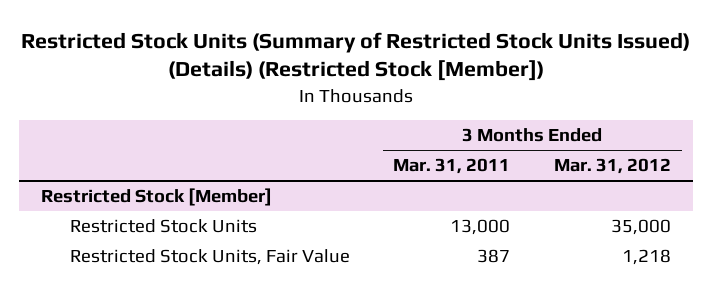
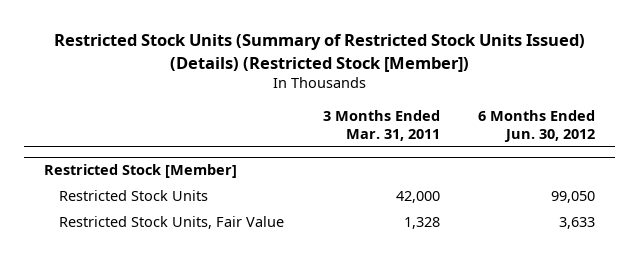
- | 3 Months Ended Mar. 31, 2011 | 3 Months Ended Mar. 31, 2012
+ | 3 Months Ended Mar. 31, 2011 | 6 Months Ended Jun. 30, 2012
@ Restricted Stock [Member]
- Restricted Stock Units | 13,000 | 35,000
- Restricted Stock Units, Fair Value | 387 | 1,218
+ Restricted Stock Units | 42,000 | 99,050
+ Restricted Stock Units, Fair Value | 1,328 | 3,633

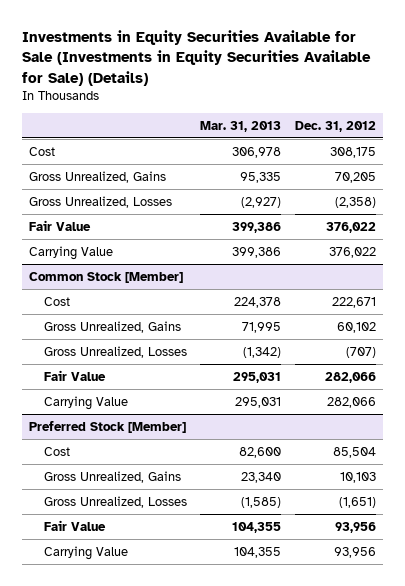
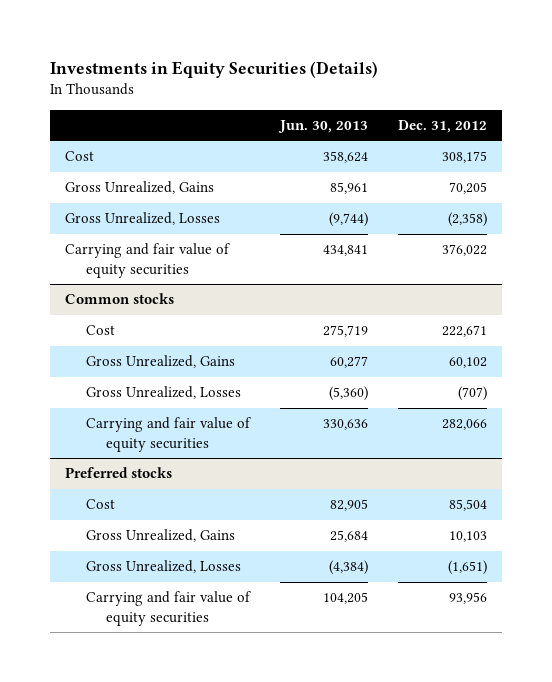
- Investments in Equity Securities Available for Sale (Investments in Equity Securities Available for Sale) (Details)
+ Investments in Equity Securities (Details)
- | Mar. 31, 2013 | Dec. 31, 2012
+ | Jun. 30, 2013 | Dec. 31, 2012
- Fair Value | 399,386 | 376,022
- Carrying Value | 399,386 | 376,022
- Common Stock [Member]
+ Carrying and fair value of equity securities | 434,841 | 376,022
+ Common stocks
- Fair Value | 295,031 | 282,066
- Carrying Value | 295,031 | 282,066
- Preferred Stock [Member]
+ Carrying and fair value of equity securities | 330,636 | 282,066
+ Preferred stocks
- Fair Value | 104,355 | 93,956
- Carrying Value | 104,355 | 93,956
+ Carrying and fair value of equity securities | 104,205 | 93,956

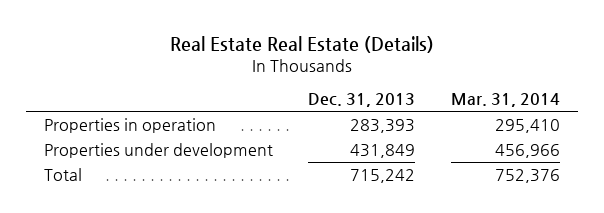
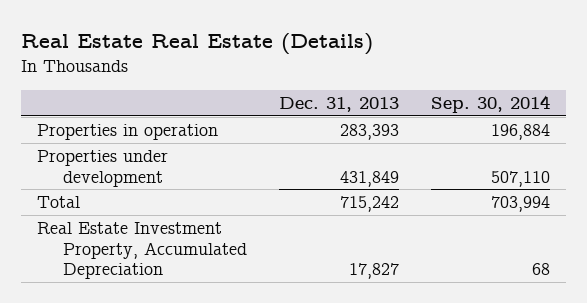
- | Dec. 31, 2013 | Mar. 31, 2014
+ | Dec. 31, 2013 | Sep. 30, 2014
+ Real Estate Investment Property, Accumulated Depreciation | 17,827 | 68

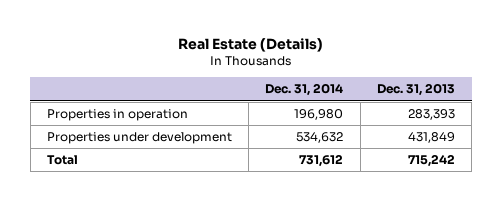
- Real Estate Real Estate (Details)
+ Real Estate (Details)
- | Dec. 31, 2013 | Sep. 30, 2014
+ | Dec. 31, 2014 | Dec. 31, 2013
- Real Estate Investment Property, Accumulated Depreciation | 17,827 | 68

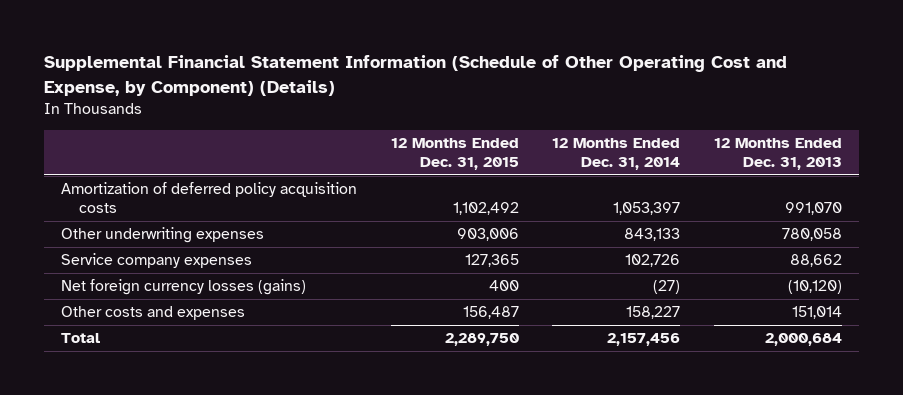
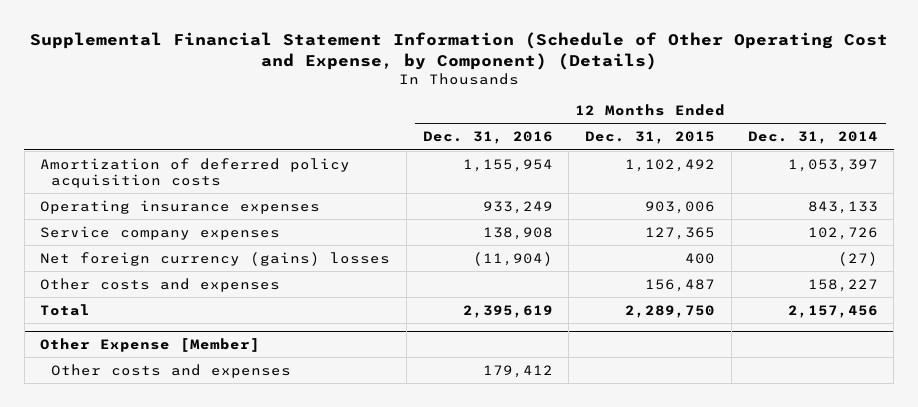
- | 12 Months Ended Dec. 31, 2015 | 12 Months Ended Dec. 31, 2014 | 12 Months Ended Dec. 31, 2013
+ | 12 Months Ended Dec. 31, 2016 | 12 Months Ended Dec. 31, 2015 | 12 Months Ended Dec. 31, 2014
- Other underwriting expenses | 903,006 | 843,133 | 780,058
+ Operating insurance expenses | 933,249 | 903,006 | 843,133
- Net foreign currency losses (gains) | 400 | (27) | (10,120)
+ Net foreign currency (gains) losses | (11,904) | 400 | (27)
+ Other Expense [Member]
+ Other costs and expenses | 179,412 | |

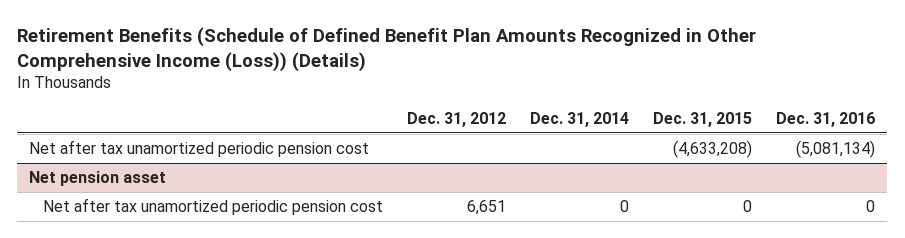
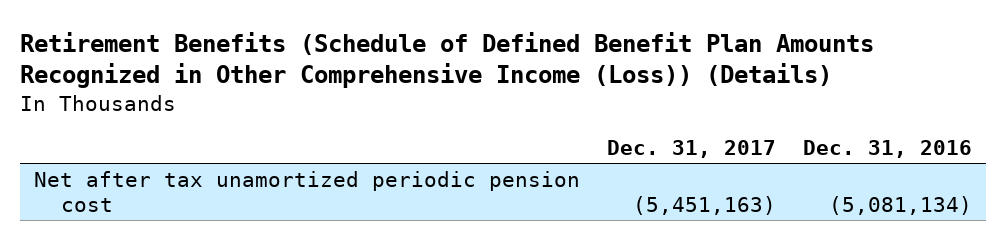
- | Dec. 31, 2012 | Dec. 31, 2014 | Dec. 31, 2015 | Dec. 31, 2016
+ | Dec. 31, 2017 | Dec. 31, 2016
- Net pension asset
- Net after tax unamortized periodic pension cost | 6,651 | 0 | 0 | 0

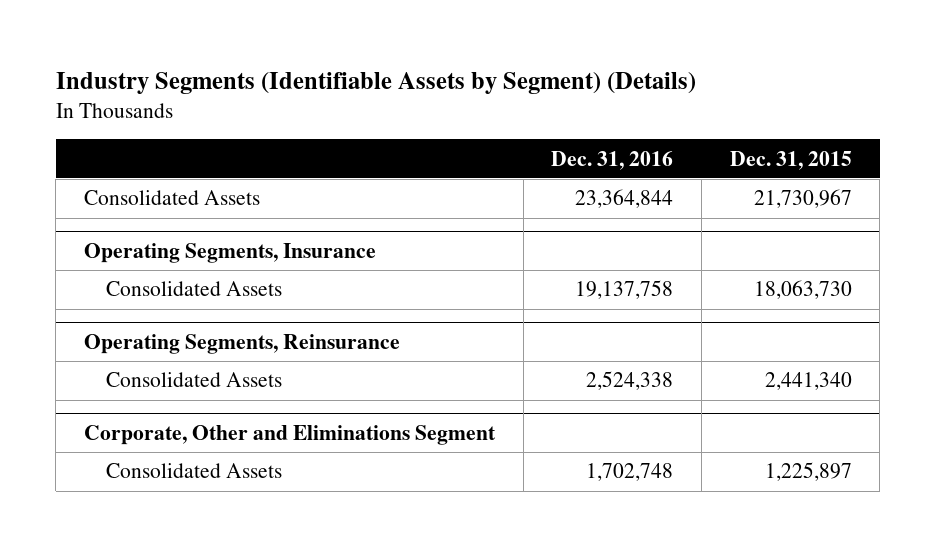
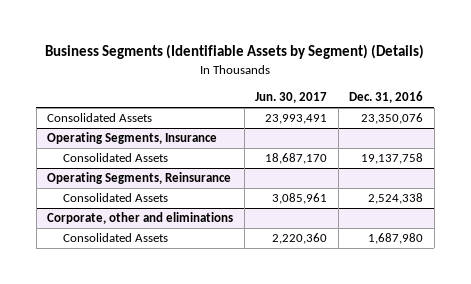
- Industry Segments (Identifiable Assets by Segment) (Details)
+ Business Segments (Identifiable Assets by Segment) (Details)
- | Dec. 31, 2016 | Dec. 31, 2015
+ | Jun. 30, 2017 | Dec. 31, 2016
- Consolidated Assets | 23,364,844 | 21,730,967
+ Consolidated Assets | 23,993,491 | 23,350,076
- Corporate, Other and Eliminations Segment
- Consolidated Assets | 1,702,748 | 1,225,897
+ Corporate, other and eliminations
+ Consolidated Assets | 2,220,360 | 1,687,980

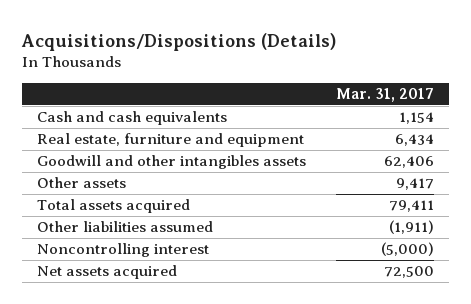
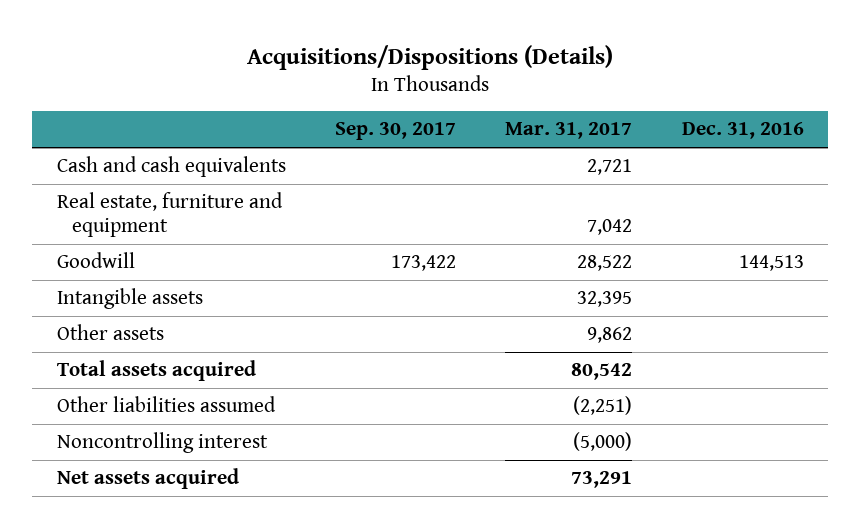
- | Mar. 31, 2017
+ | Sep. 30, 2017 | Mar. 31, 2017 | Dec. 31, 2016
- Cash and cash equivalents | 1,154
- Real estate, furniture and equipment | 6,434
- Goodwill and other intangibles assets | 62,406
- Other assets | 9,417
- Total assets acquired | 79,411
- Other liabilities assumed | (1,911)
+ Cash and cash equivalents | | 2,721 |
+ Real estate, furniture and equipment | | 7,042 |
+ Goodwill | 173,422 | 28,522 | 144,513
+ Intangible assets | | 32,395 |
+ Other assets | | 9,862 |
+ Total assets acquired | | 80,542 |
+ Other liabilities assumed | | (2,251) |
- Net assets acquired | 72,500
+ Net assets acquired | | 73,291 |

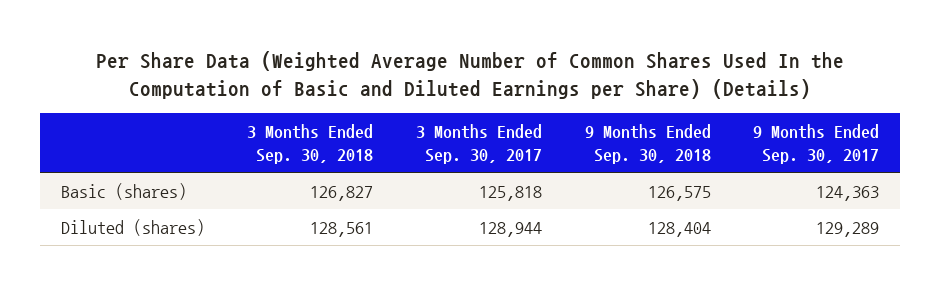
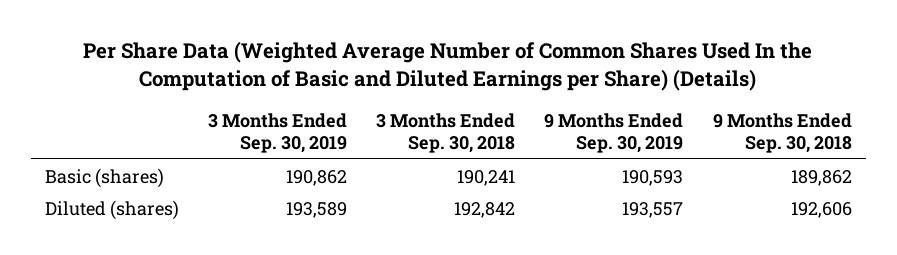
- | 3 Months Ended Sep. 30, 2018 | 3 Months Ended Sep. 30, 2017 | 9 Months Ended Sep. 30, 2018 | 9 Months Ended Sep. 30, 2017
+ | 3 Months Ended Sep. 30, 2019 | 3 Months Ended Sep. 30, 2018 | 9 Months Ended Sep. 30, 2019 | 9 Months Ended Sep. 30, 2018
- Basic (shares) | 126,827 | 125,818 | 126,575 | 124,363
- Diluted (shares) | 128,561 | 128,944 | 128,404 | 129,289
+ Basic (shares) | 190,862 | 190,241 | 190,593 | 189,862
+ Diluted (shares) | 193,589 | 192,842 | 193,557 | 192,606

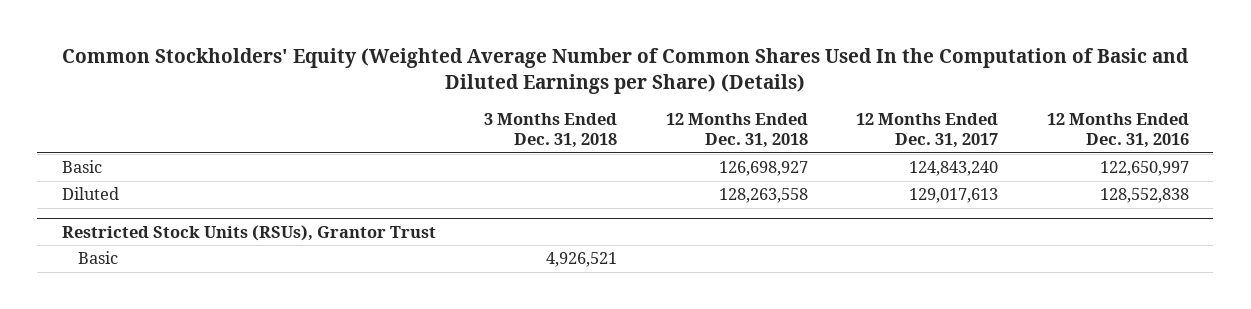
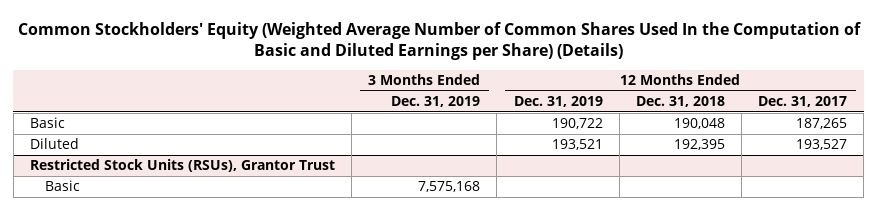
- | 3 Months Ended Dec. 31, 2018 | 12 Months Ended Dec. 31, 2018 | 12 Months Ended Dec. 31, 2017 | 12 Months Ended Dec. 31, 2016
+ | 3 Months Ended Dec. 31, 2019 | 12 Months Ended Dec. 31, 2019 | 12 Months Ended Dec. 31, 2018 | 12 Months Ended Dec. 31, 2017
- Basic | | 126,698,927 | 124,843,240 | 122,650,997
- Diluted | | 128,263,558 | 129,017,613 | 128,552,838
+ Basic | | 190,722 | 190,048 | 187,265
+ Diluted | | 193,521 | 192,395 | 193,527

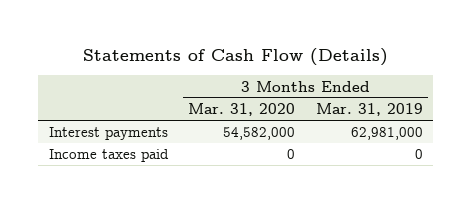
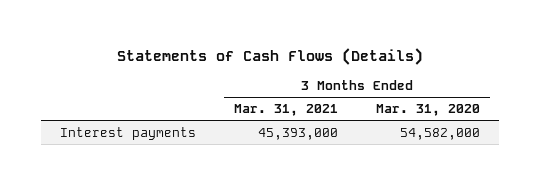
- Statements of Cash Flow (Details)
+ Statements of Cash Flows (Details)
- | 3 Months Ended Mar. 31, 2020 | 3 Months Ended Mar. 31, 2019
+ | 3 Months Ended Mar. 31, 2021 | 3 Months Ended Mar. 31, 2020
- Income taxes paid | 0 | 0

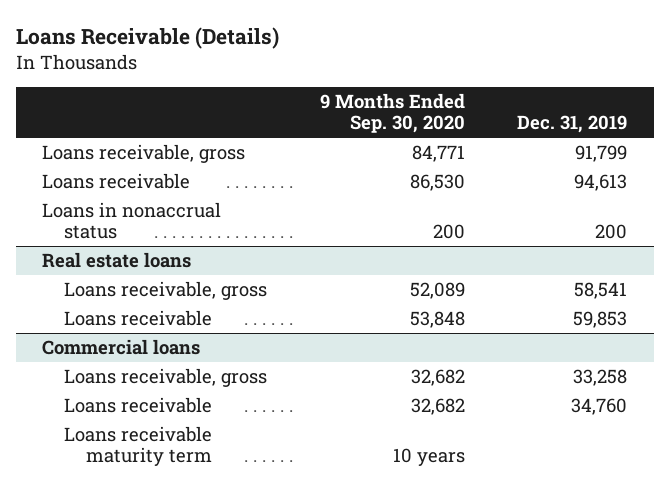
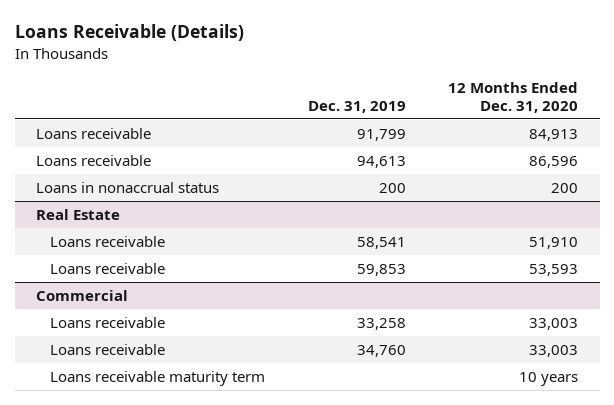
- | 9 Months Ended Sep. 30, 2020 | Dec. 31, 2019
+ | Dec. 31, 2019 | 12 Months Ended Dec. 31, 2020
- Loans receivable, gross | 84,771 | 91,799
+ Loans receivable | 91,799 | 84,913
- Real estate loans
- Loans receivable, gross | 52,089 | 58,541
+ Real Estate
+ Loans receivable | 58,541 | 51,910
- Commercial loans
- Loans receivable, gross | 32,682 | 33,258
+ Commercial
+ Loans receivable | 33,258 | 33,003

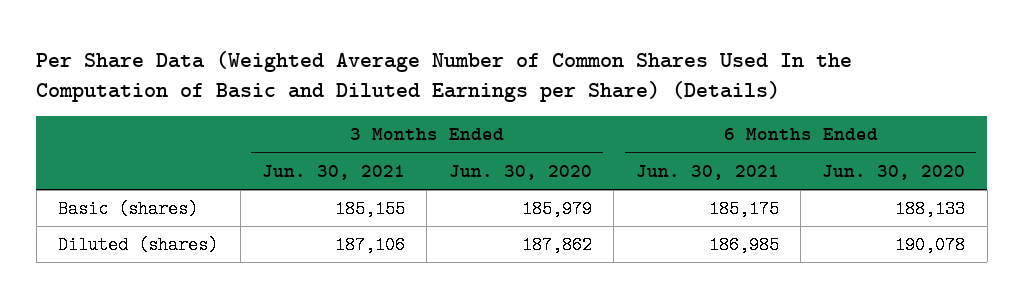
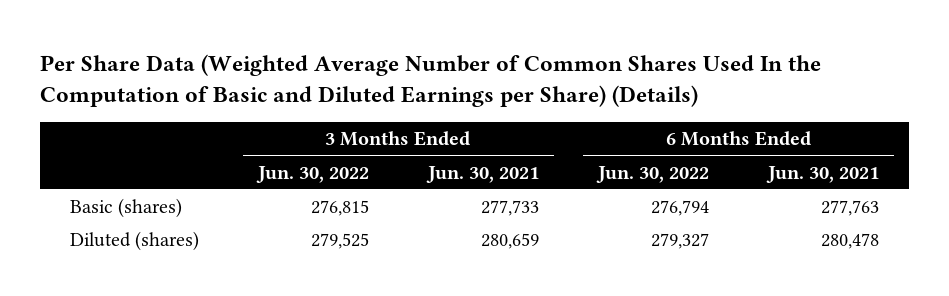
- | 3 Months Ended Jun. 30, 2021 | 3 Months Ended Jun. 30, 2020 | 6 Months Ended Jun. 30, 2021 | 6 Months Ended Jun. 30, 2020
+ | 3 Months Ended Jun. 30, 2022 | 3 Months Ended Jun. 30, 2021 | 6 Months Ended Jun. 30, 2022 | 6 Months Ended Jun. 30, 2021
- Basic (shares) | 185,155 | 185,979 | 185,175 | 188,133
- Diluted (shares) | 187,106 | 187,862 | 186,985 | 190,078
+ Basic (shares) | 276,815 | 277,733 | 276,794 | 277,763
+ Diluted (shares) | 279,525 | 280,659 | 279,327 | 280,478

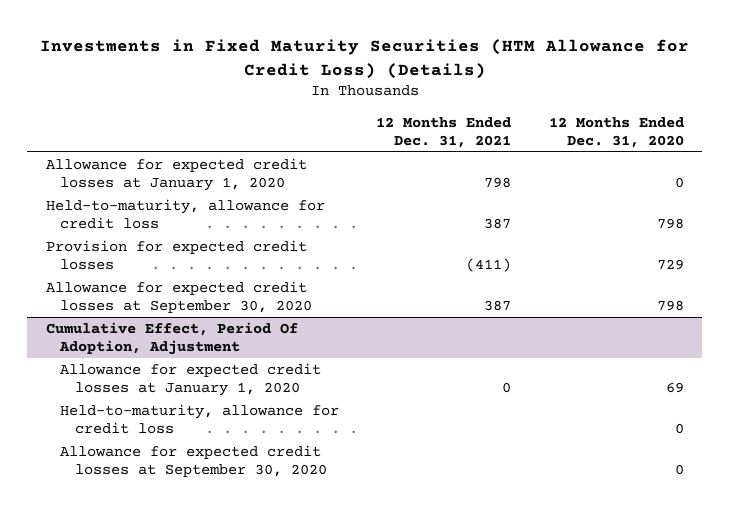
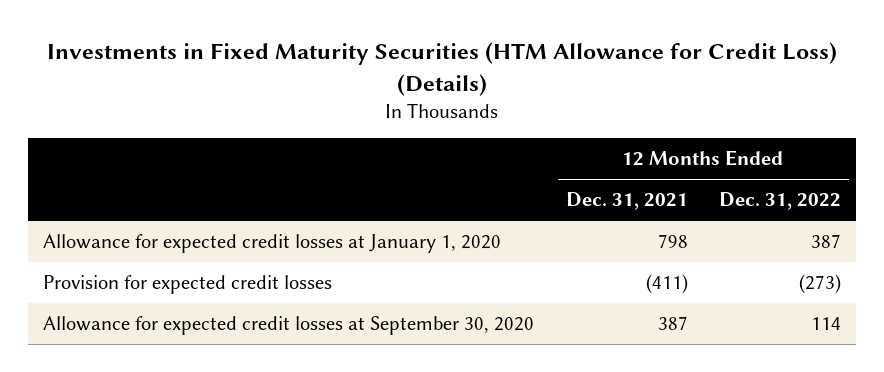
- | 12 Months Ended Dec. 31, 2021 | 12 Months Ended Dec. 31, 2020
+ | 12 Months Ended Dec. 31, 2021 | 12 Months Ended Dec. 31, 2022
- Held-to-maturity, allowance for credit loss | 387 | 798
- Cumulative Effect, Period Of Adoption, Adjustment
- Allowance for expected credit losses at January 1, 2020 | 0 | 69
- Held-to-maturity, allowance for credit loss | | 0
- Allowance for expected credit losses at September 30, 2020 | | 0

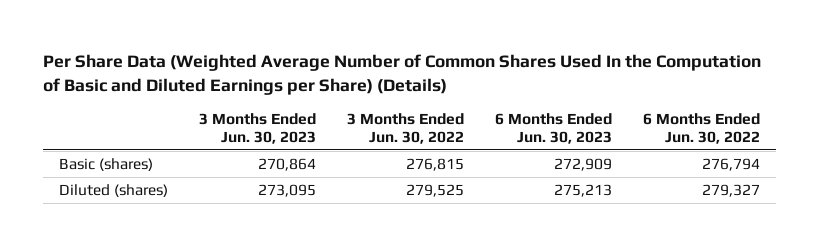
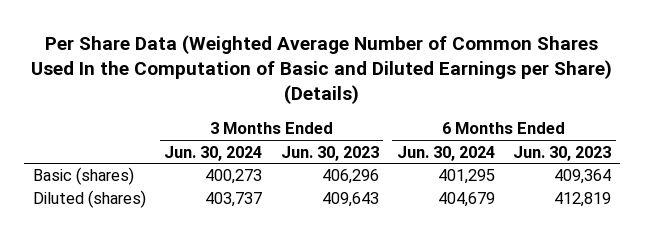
- | 3 Months Ended Jun. 30, 2023 | 3 Months Ended Jun. 30, 2022 | 6 Months Ended Jun. 30, 2023 | 6 Months Ended Jun. 30, 2022
+ | 3 Months Ended Jun. 30, 2024 | 3 Months Ended Jun. 30, 2023 | 6 Months Ended Jun. 30, 2024 | 6 Months Ended Jun. 30, 2023
- Basic (shares) | 270,864 | 276,815 | 272,909 | 276,794
- Diluted (shares) | 273,095 | 279,525 | 275,213 | 279,327
+ Basic (shares) | 400,273 | 406,296 | 401,295 | 409,364
+ Diluted (shares) | 403,737 | 409,643 | 404,679 | 412,819

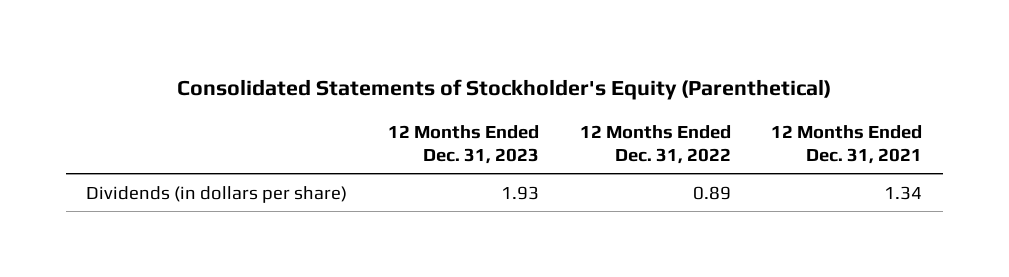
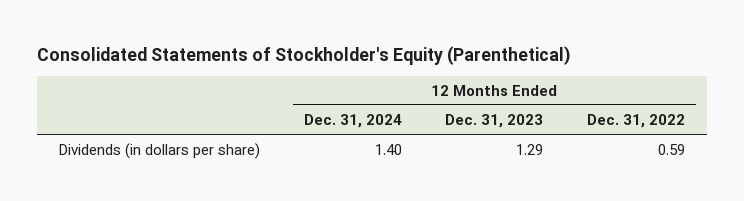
- | 12 Months Ended Dec. 31, 2023 | 12 Months Ended Dec. 31, 2022 | 12 Months Ended Dec. 31, 2021
+ | 12 Months Ended Dec. 31, 2024 | 12 Months Ended Dec. 31, 2023 | 12 Months Ended Dec. 31, 2022
- Dividends (in dollars per share) | 1.93 | 0.89 | 1.34
+ Dividends (in dollars per share) | 1.40 | 1.29 | 0.59

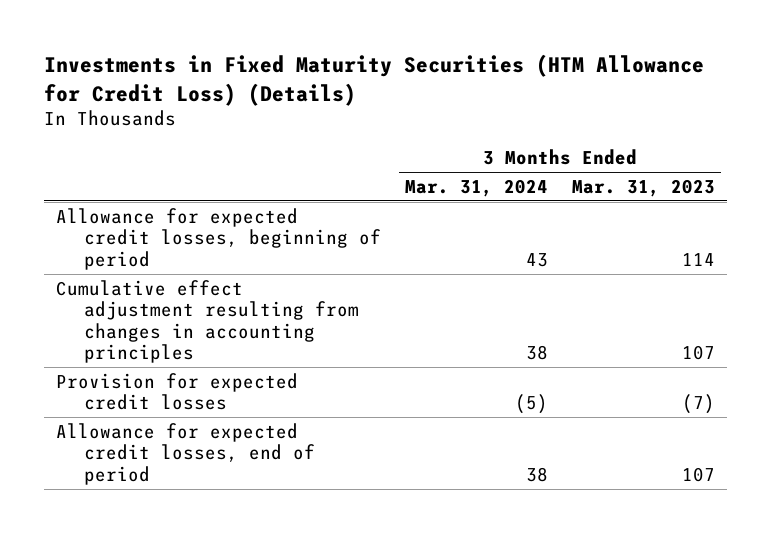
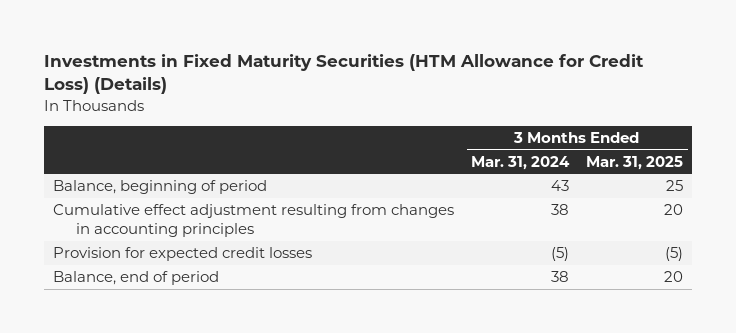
- | 3 Months Ended Mar. 31, 2024 | 3 Months Ended Mar. 31, 2023
+ | 3 Months Ended Mar. 31, 2024 | 3 Months Ended Mar. 31, 2025
- Allowance for expected credit losses, beginning of period | 43 | 114
+ Balance, beginning of period | 43 | 25
- Allowance for expected credit losses, end of period | 38 | 107
+ Balance, end of period | 38 | 20

